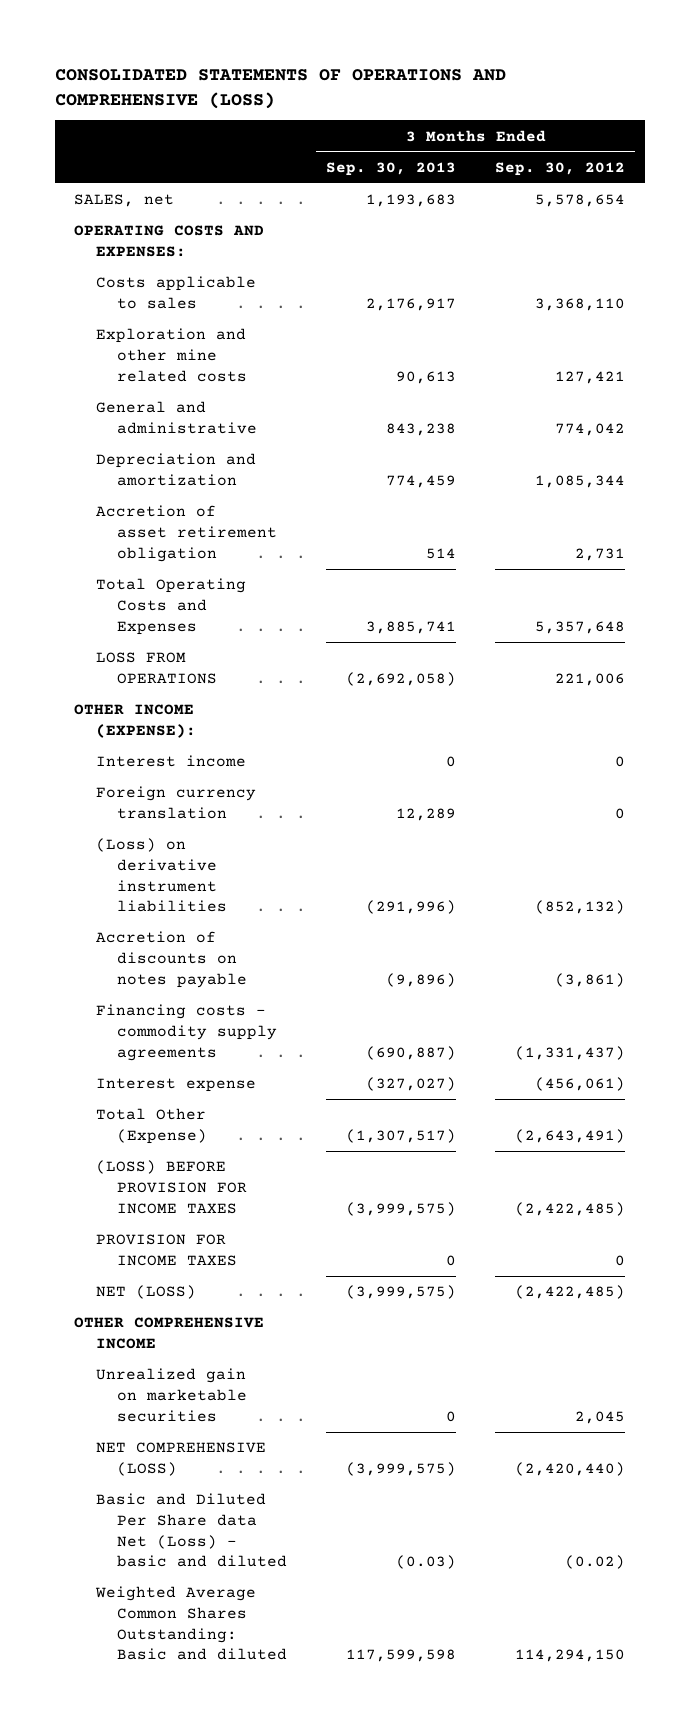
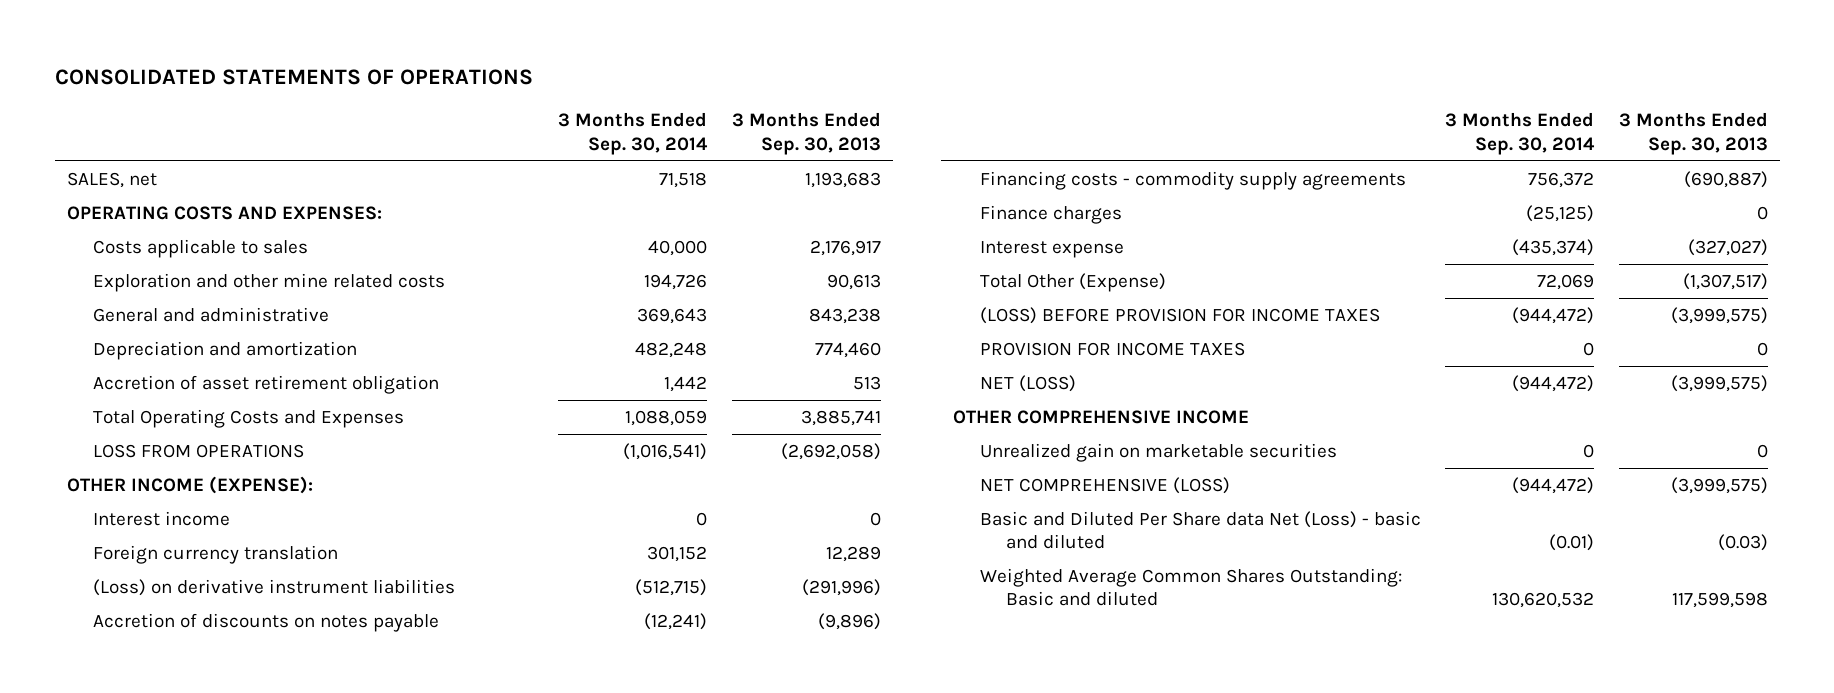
- CONSOLIDATED STATEMENTS OF OPERATIONS AND COMPREHENSIVE (LOSS)
+ CONSOLIDATED STATEMENTS OF OPERATIONS
- | 3 Months Ended Sep. 30, 2013 | 3 Months Ended Sep. 30, 2012
+ | 3 Months Ended Sep. 30, 2014 | 3 Months Ended Sep. 30, 2013
- Depreciation and amortization | 774,459 | 1,085,344
- Accretion of asset retirement obligation | 514 | 2,731
+ Depreciation and amortization | 482,248 | 774,460
+ Accretion of asset retirement obligation | 1,442 | 513
+ Finance charges | (25,125) | 0

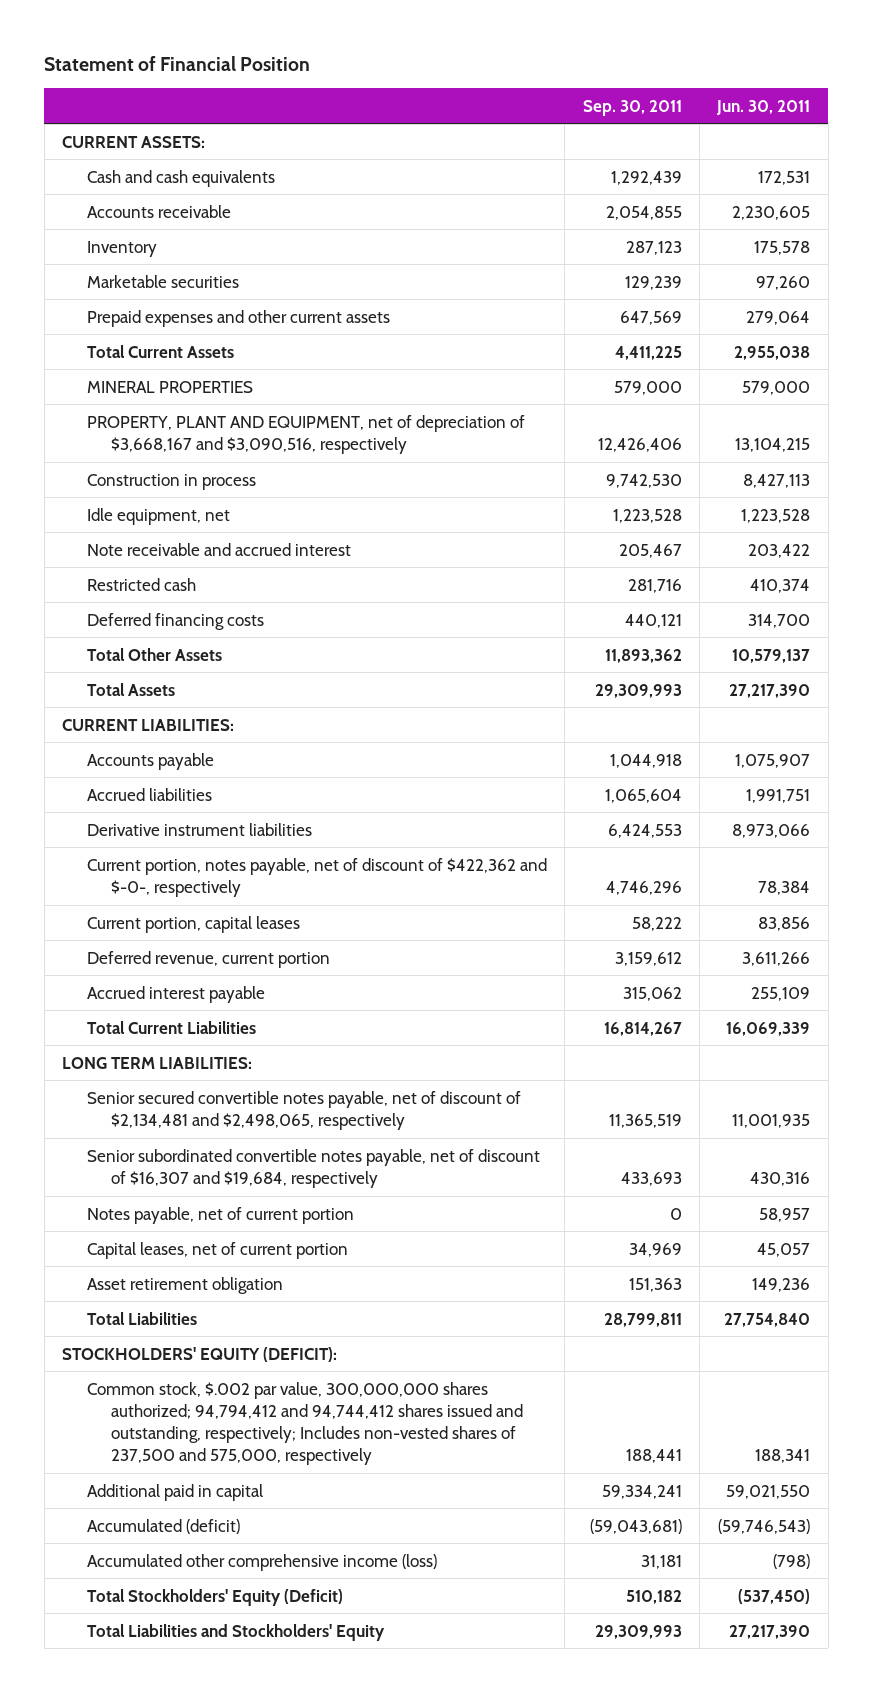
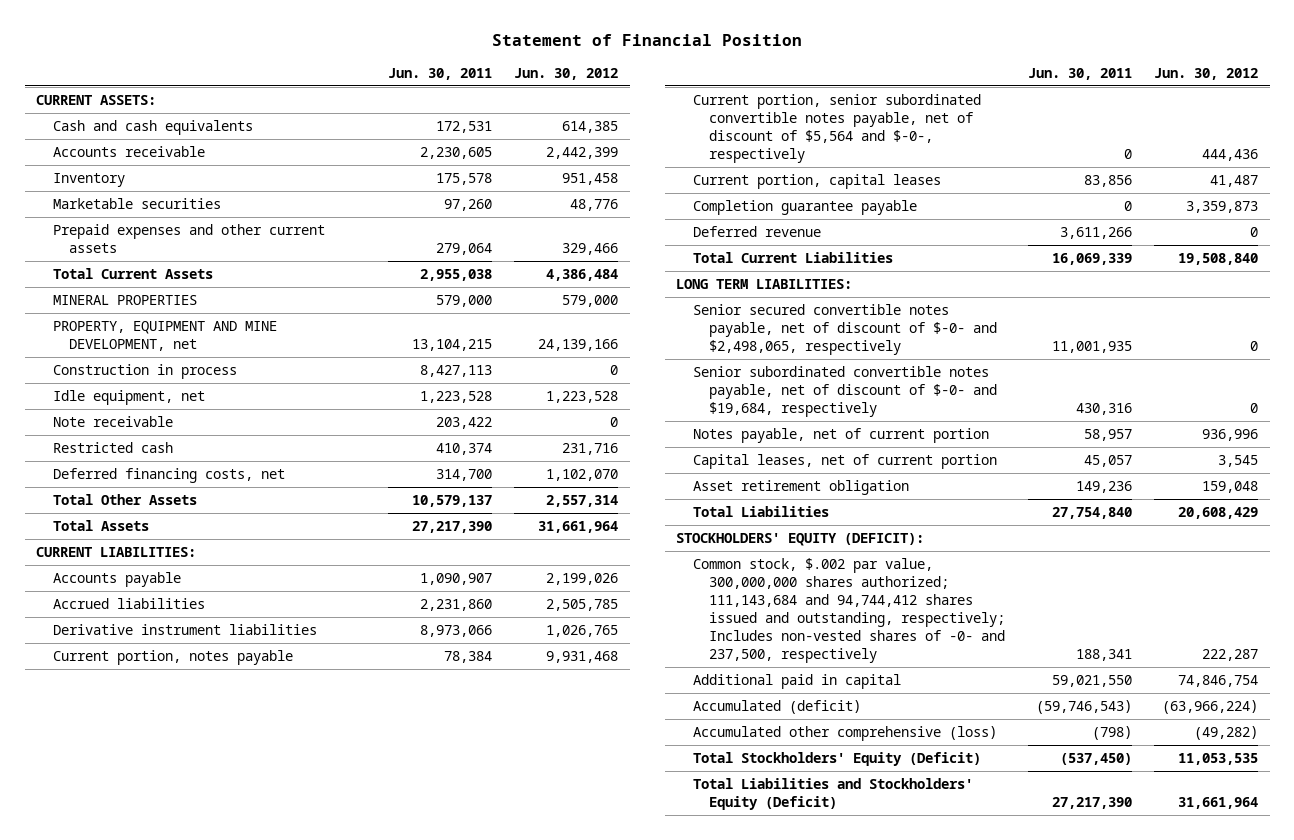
- | Sep. 30, 2011 | Jun. 30, 2011
+ | Jun. 30, 2011 | Jun. 30, 2012
- PROPERTY, PLANT AND EQUIPMENT, net of depreciation of $3,668,167 and $3,090,516, respectively | 12,426,406 | 13,104,215
+ PROPERTY, EQUIPMENT AND MINE DEVELOPMENT, net | 13,104,215 | 24,139,166
- Note receivable and accrued interest | 205,467 | 203,422
+ Note receivable | 203,422 | 0
- Deferred financing costs | 440,121 | 314,700
+ Deferred financing costs, net | 314,700 | 1,102,070
- Accounts payable | 1,044,918 | 1,075,907
- Accrued liabilities | 1,065,604 | 1,991,751
+ Accounts payable | 1,090,907 | 2,199,026
+ Accrued liabilities | 2,231,860 | 2,505,785
- Current portion, notes payable, net of discount of $422,362 and $-0-, respectively | 4,746,296 | 78,384
+ Current portion, notes payable | 78,384 | 9,931,468
+ Current portion, senior subordinated convertible notes payable, net of discount of $5,564 and $-0-, respectively | 0 | 444,436
- Deferred revenue, current portion | 3,159,612 | 3,611,266
- Accrued interest payable | 315,062 | 255,109
+ Completion guarantee payable | 0 | 3,359,873
+ Deferred revenue | 3,611,266 | 0
- Senior secured convertible notes payable, net of discount of $2,134,481 and $2,498,065, respectively | 11,365,519 | 11,001,935
- Senior subordinated convertible notes payable, net of discount of $16,307 and $19,684, respectively | 433,693 | 430,316
+ Senior secured convertible notes payable, net of discount of $-0- and $2,498,065, respectively | 11,001,935 | 0
+ Senior subordinated convertible notes payable, net of discount of $-0- and $19,684, respectively | 430,316 | 0
- Common stock, $.002 par value, 300,000,000 shares authorized; 94,794,412 and 94,744,412 shares issued and outstanding, respectively; Includes non-vested shares of 237,500 and 575,000, respectively | 188,441 | 188,341
+ Common stock, $.002 par value, 300,000,000 shares authorized; 111,143,684 and 94,744,412 shares issued and outstanding, respectively; Includes non-vested shares of -0- and 237,500, respectively | 188,341 | 222,287
- Accumulated other comprehensive income (loss) | 31,181 | (798)
+ Accumulated other comprehensive (loss) | (798) | (49,282)
- Total Liabilities and Stockholders' Equity | 29,309,993 | 27,217,390
+ Total Liabilities and Stockholders' Equity (Deficit) | 27,217,390 | 31,661,964

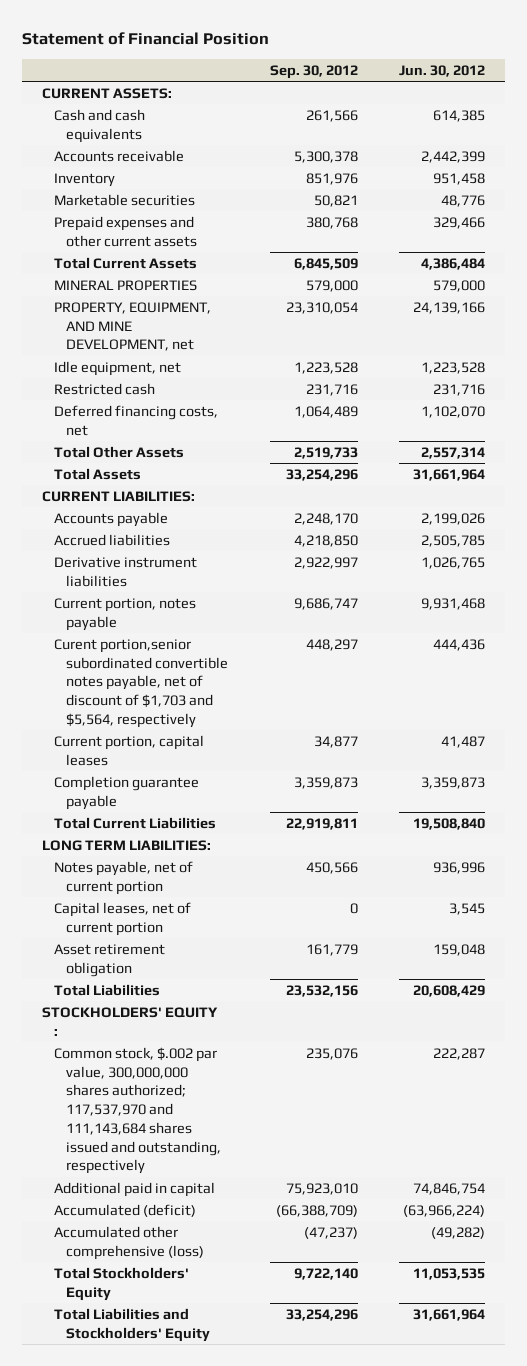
- | Jun. 30, 2011 | Jun. 30, 2012
+ | Sep. 30, 2012 | Jun. 30, 2012
- PROPERTY, EQUIPMENT AND MINE DEVELOPMENT, net | 13,104,215 | 24,139,166
- Construction in process | 8,427,113 | 0
+ PROPERTY, EQUIPMENT, AND MINE DEVELOPMENT, net | 23,310,054 | 24,139,166
- Note receivable | 203,422 | 0
- Current portion, senior subordinated convertible notes payable, net of discount of $5,564 and $-0-, respectively | 0 | 444,436
+ Curent portion,senior subordinated convertible notes payable, net of discount of $1,703 and $5,564, respectively | 448,297 | 444,436
- Deferred revenue | 3,611,266 | 0
- Senior secured convertible notes payable, net of discount of $-0- and $2,498,065, respectively | 11,001,935 | 0
- Senior subordinated convertible notes payable, net of discount of $-0- and $19,684, respectively | 430,316 | 0
- STOCKHOLDERS' EQUITY (DEFICIT):
- Common stock, $.002 par value, 300,000,000 shares authorized; 111,143,684 and 94,744,412 shares issued and outstanding, respectively; Includes non-vested shares of -0- and 237,500, respectively | 188,341 | 222,287
+ STOCKHOLDERS' EQUITY :
+ Common stock, $.002 par value, 300,000,000 shares authorized; 117,537,970 and 111,143,684 shares issued and outstanding, respectively | 235,076 | 222,287
- Total Stockholders' Equity (Deficit) | (537,450) | 11,053,535
- Total Liabilities and Stockholders' Equity (Deficit) | 27,217,390 | 31,661,964
+ Total Stockholders' Equity | 9,722,140 | 11,053,535
+ Total Liabilities and Stockholders' Equity | 33,254,296 | 31,661,964

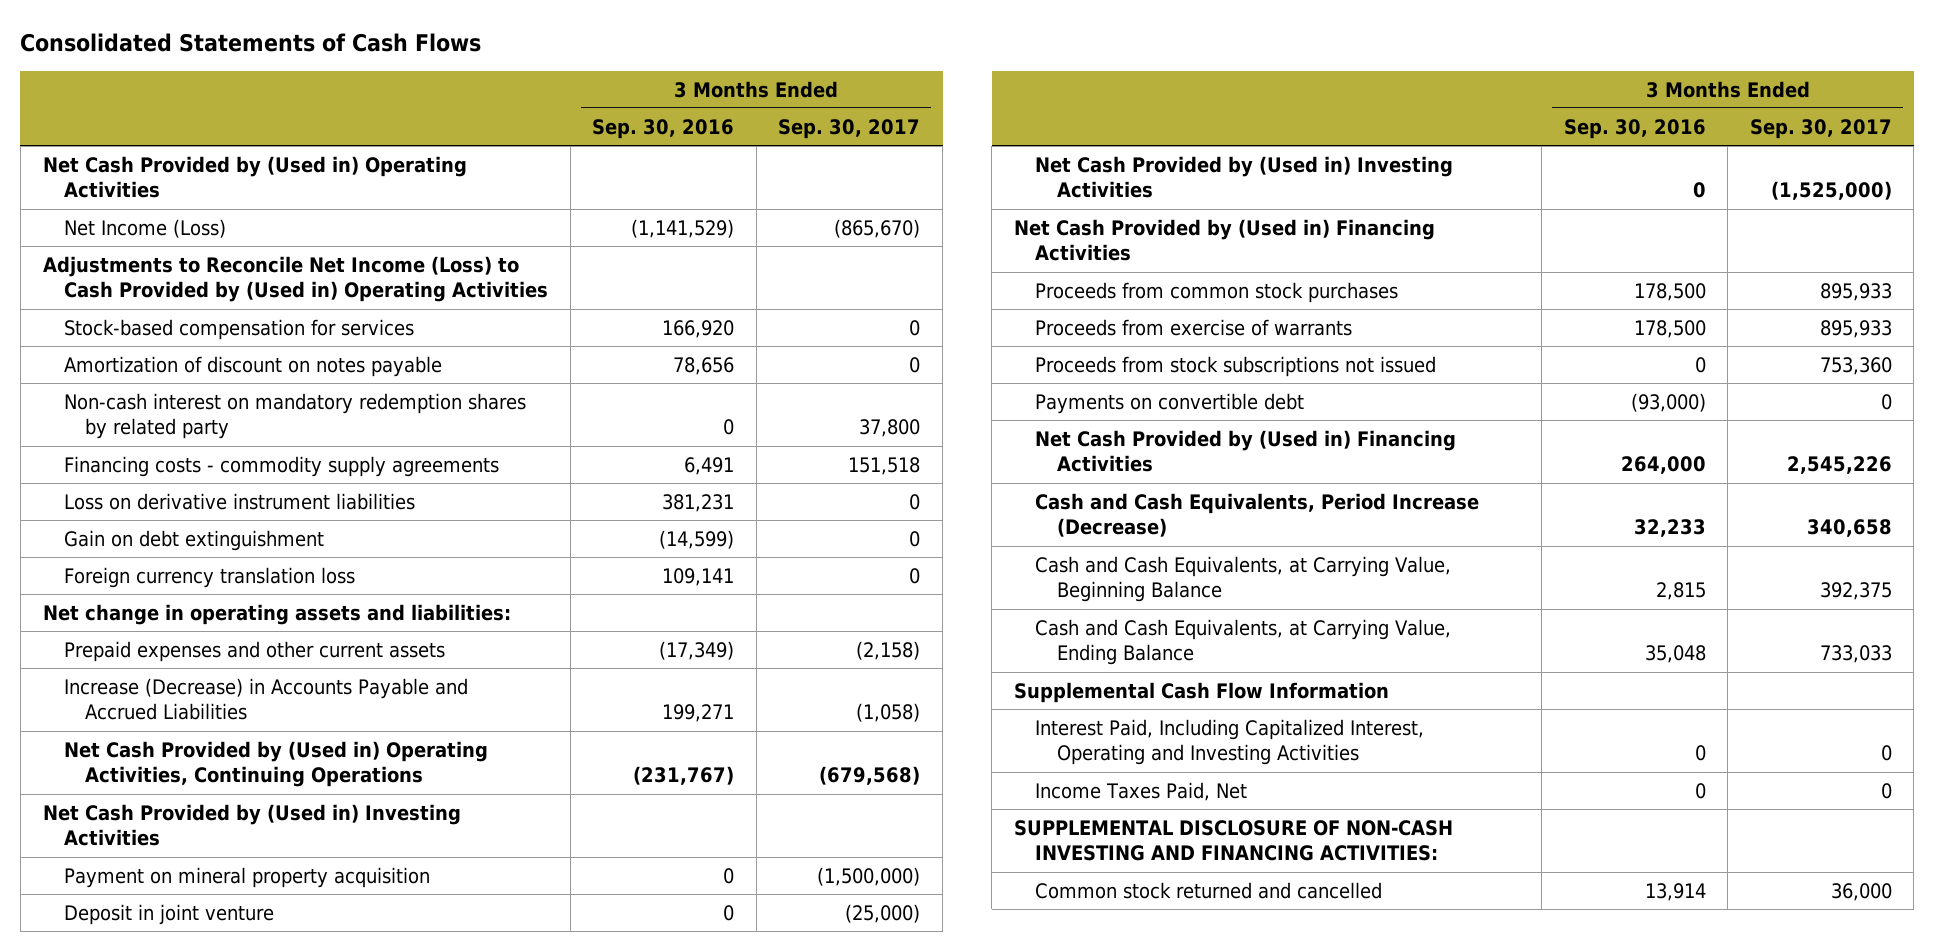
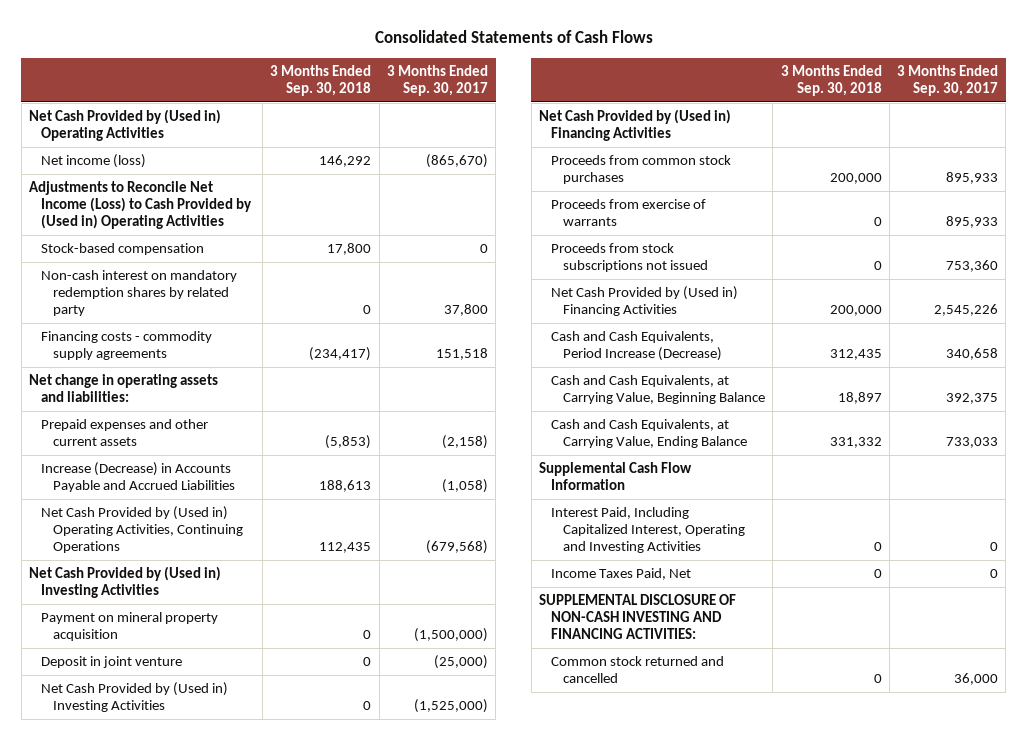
- | 3 Months Ended Sep. 30, 2016 | 3 Months Ended Sep. 30, 2017
+ | 3 Months Ended Sep. 30, 2018 | 3 Months Ended Sep. 30, 2017
- Net Income (Loss) | (1,141,529) | (865,670)
+ Net income (loss) | 146,292 | (865,670)
- Stock-based compensation for services | 166,920 | 0
- Amortization of discount on notes payable | 78,656 | 0
+ Stock-based compensation | 17,800 | 0
- Loss on derivative instrument liabilities | 381,231 | 0
- Gain on debt extinguishment | (14,599) | 0
- Foreign currency translation loss | 109,141 | 0
- Payments on convertible debt | (93,000) | 0

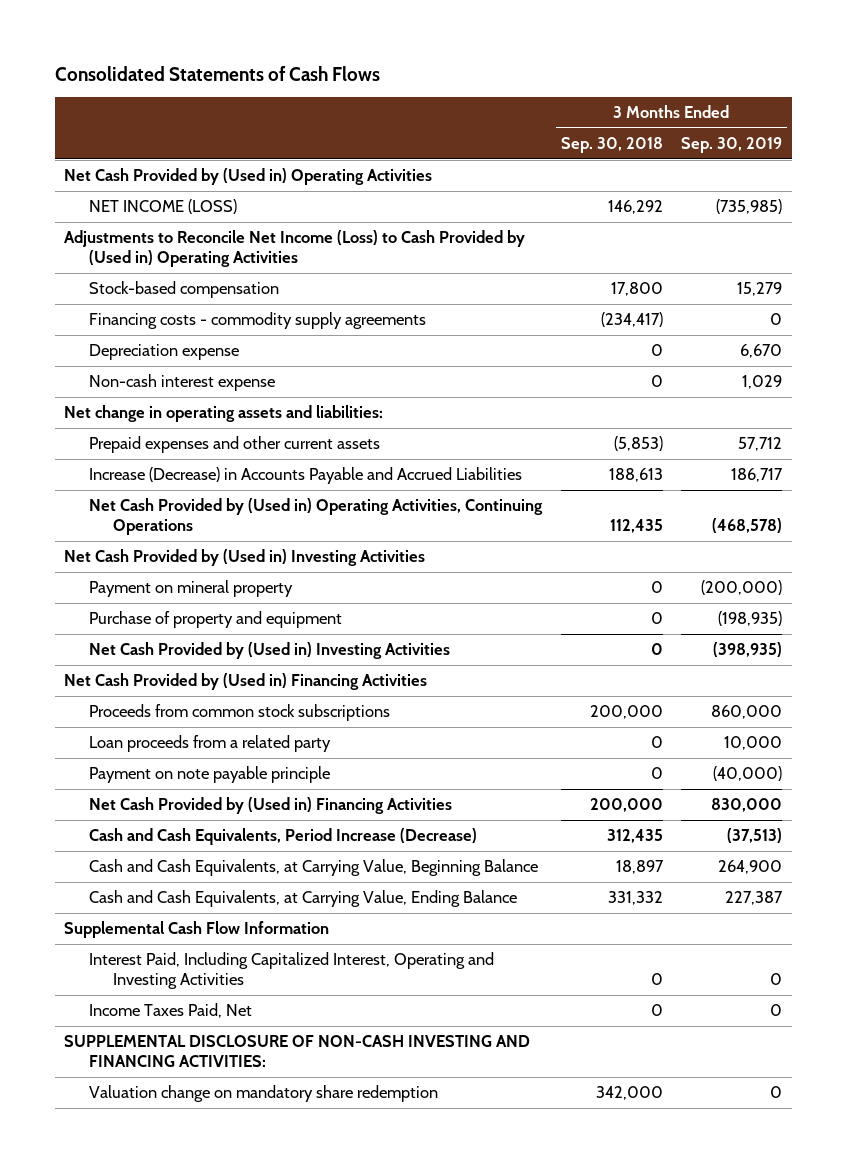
- | 3 Months Ended Sep. 30, 2018 | 3 Months Ended Sep. 30, 2017
+ | 3 Months Ended Sep. 30, 2018 | 3 Months Ended Sep. 30, 2019
- Net income (loss) | 146,292 | (865,670)
+ NET INCOME (LOSS) | 146,292 | (735,985)
- Non-cash interest on mandatory redemption shares by related party | 0 | 37,800
+ Depreciation expense | 0 | 6,670
+ Non-cash interest expense | 0 | 1,029
- Payment on mineral property acquisition | 0 | (1,500,000)
- Deposit in joint venture | 0 | (25,000)
+ Payment on mineral property | 0 | (200,000)
+ Purchase of property and equipment | 0 | (198,935)
- Proceeds from common stock purchases | 200,000 | 895,933
- Proceeds from exercise of warrants | 0 | 895,933
- Proceeds from stock subscriptions not issued | 0 | 753,360
+ Proceeds from common stock subscriptions | 200,000 | 860,000
+ Loan proceeds from a related party | 0 | 10,000
+ Payment on note payable principle | 0 | (40,000)
- Common stock returned and cancelled | 0 | 36,000
+ Valuation change on mandatory share redemption | 342,000 | 0

